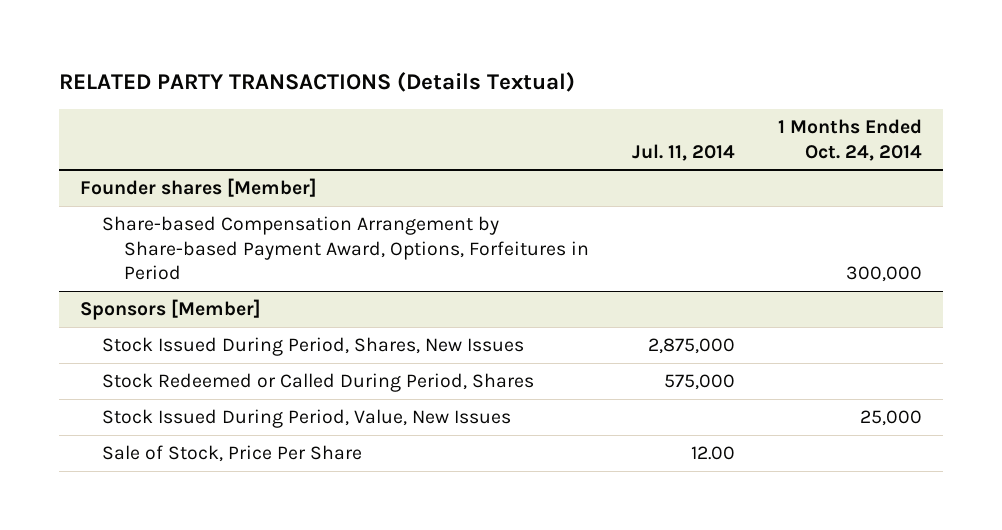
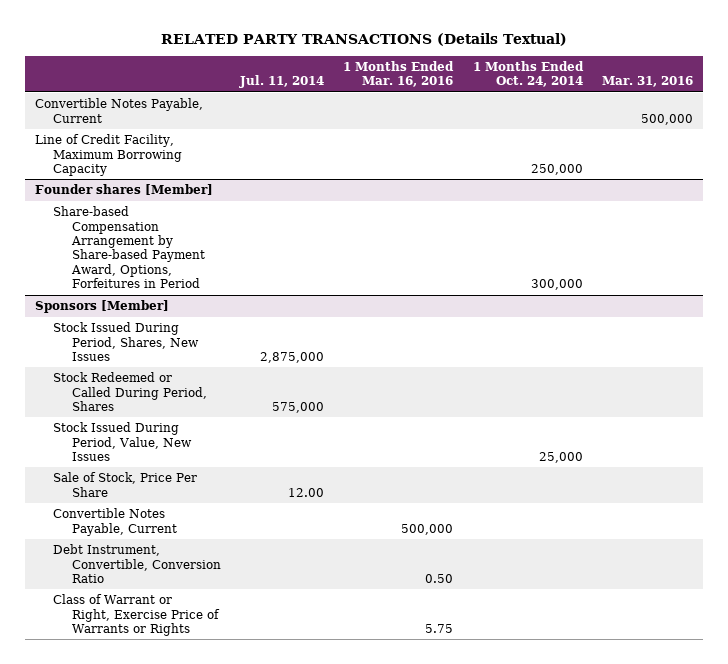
- | Jul. 11, 2014 | 1 Months Ended Oct. 24, 2014
+ | Jul. 11, 2014 | 1 Months Ended Mar. 16, 2016 | 1 Months Ended Oct. 24, 2014 | Mar. 31, 2016
+ Convertible Notes Payable, Current | | | | 500,000
+ Line of Credit Facility, Maximum Borrowing Capacity | | | 250,000 |
@ Sponsors [Member]
+ Convertible Notes Payable, Current | | 500,000 | |
+ Debt Instrument, Convertible, Conversion Ratio | | 0.50 | |
+ Class of Warrant or Right, Exercise Price of Warrants or Rights | | 5.75 | |

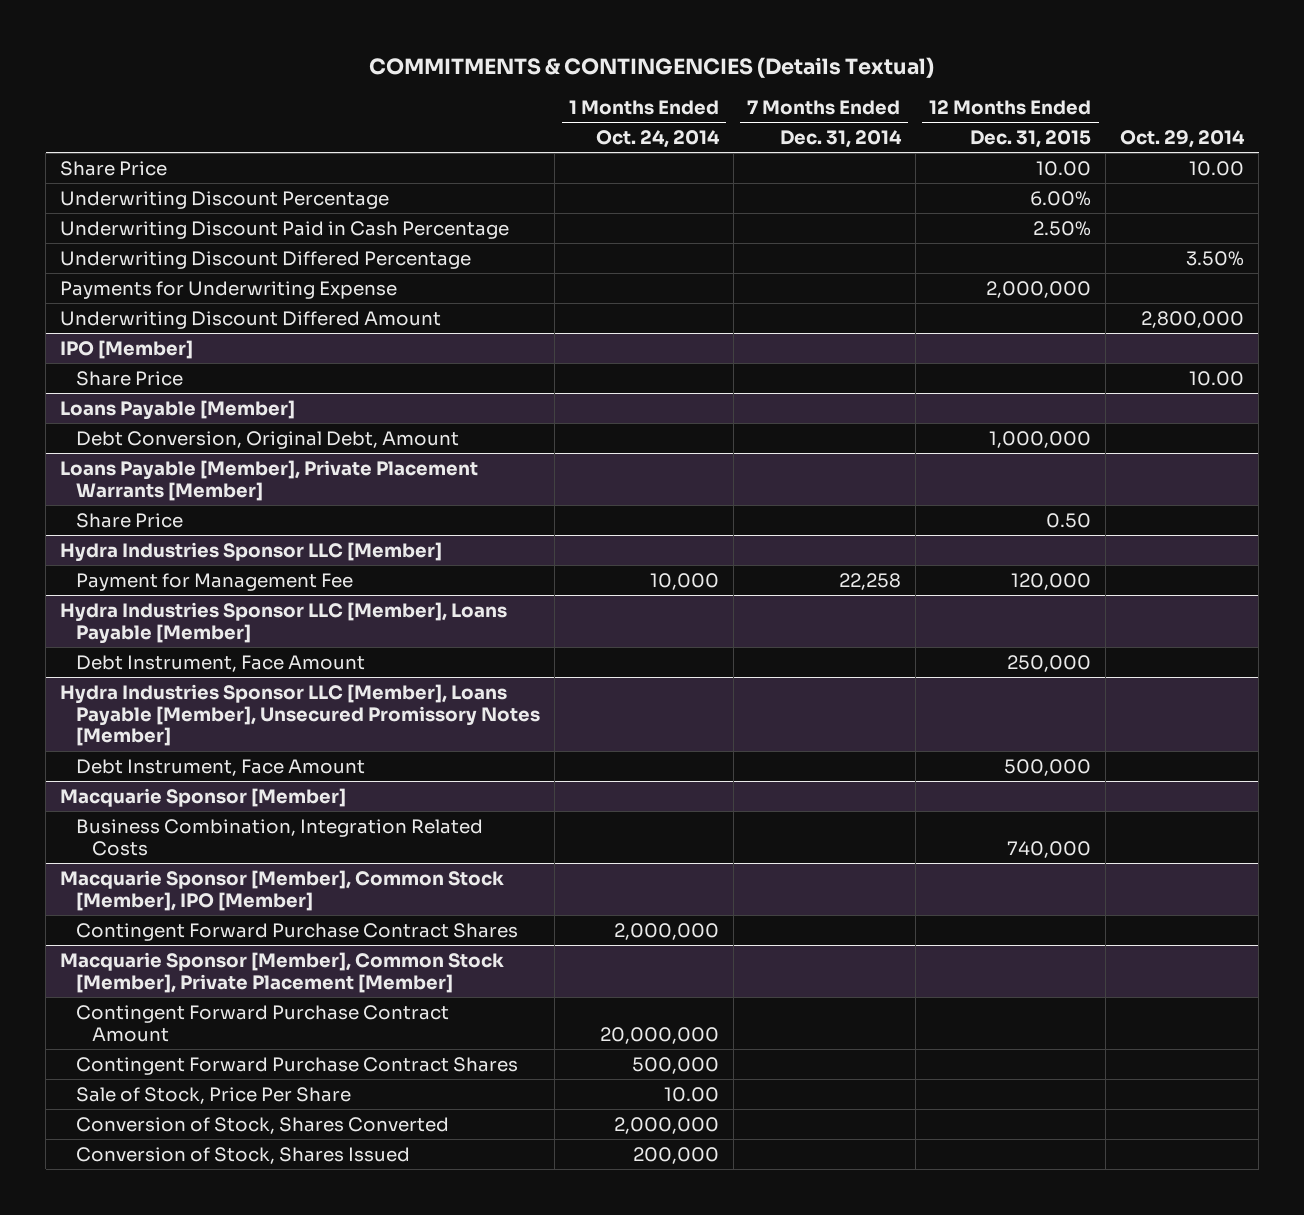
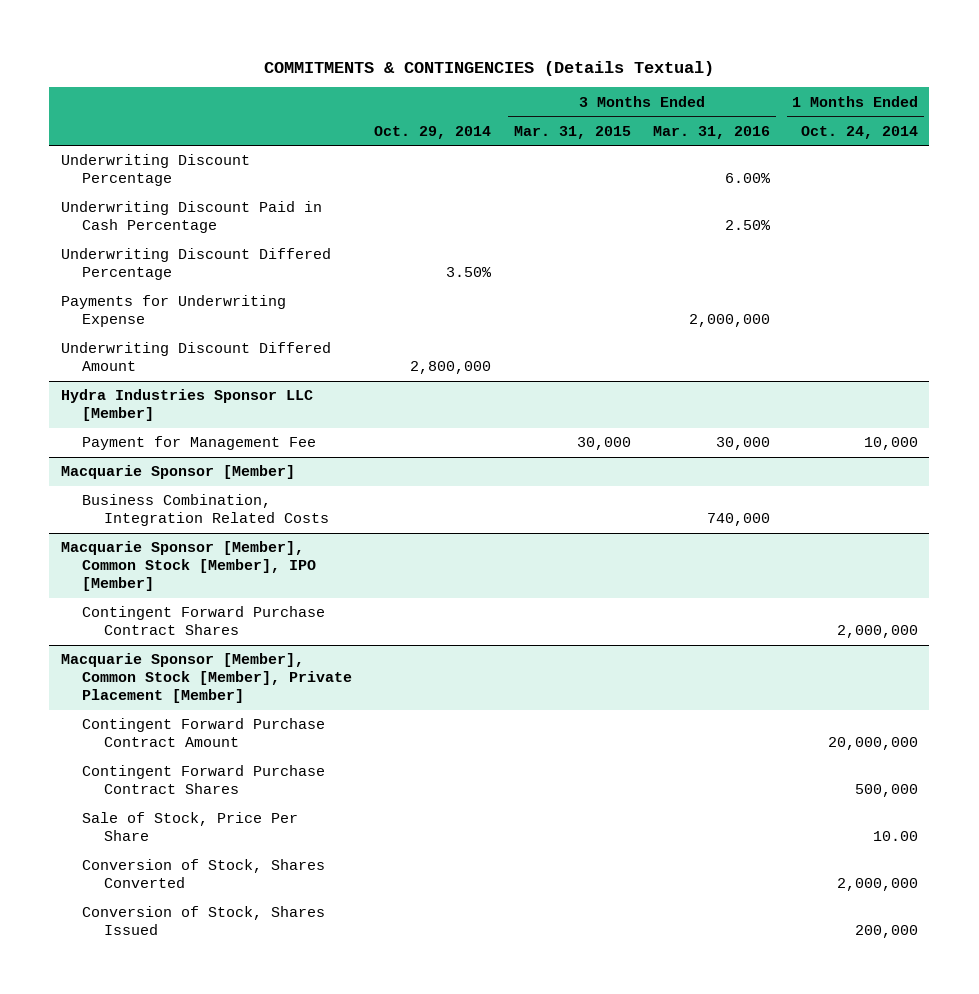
- | 1 Months Ended Oct. 24, 2014 | 7 Months Ended Dec. 31, 2014 | 12 Months Ended Dec. 31, 2015 | Oct. 29, 2014
+ | Oct. 29, 2014 | 3 Months Ended Mar. 31, 2015 | 3 Months Ended Mar. 31, 2016 | 1 Months Ended Oct. 24, 2014
- Share Price | | | 10.00 | 10.00
- IPO [Member]
- Share Price | | | | 10.00
- Loans Payable [Member]
- Debt Conversion, Original Debt, Amount | | | 1,000,000 |
- Loans Payable [Member], Private Placement Warrants [Member]
- Share Price | | | 0.50 |
- Hydra Industries Sponsor LLC [Member], Loans Payable [Member]
- Debt Instrument, Face Amount | | | 250,000 |
- Hydra Industries Sponsor LLC [Member], Loans Payable [Member], Unsecured Promissory Notes [Member]
- Debt Instrument, Face Amount | | | 500,000 |

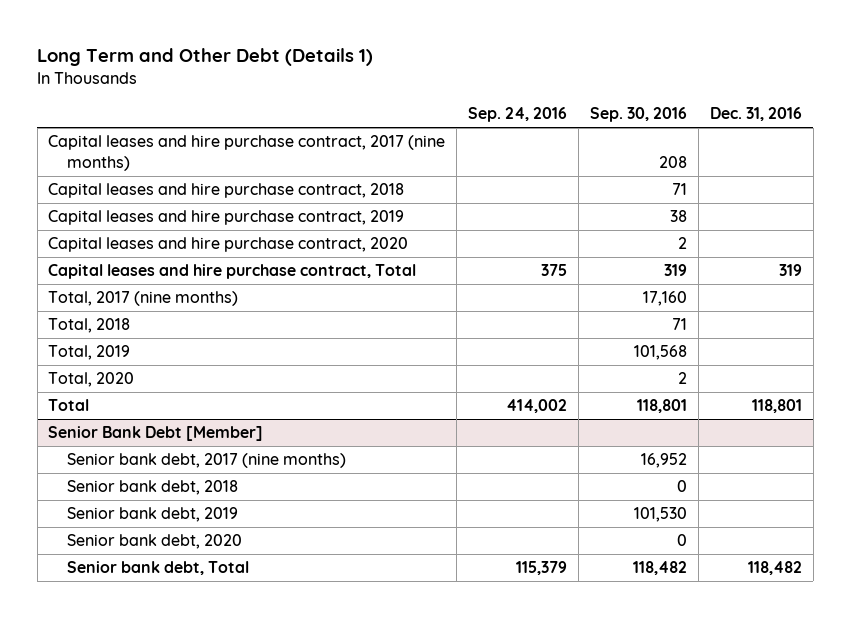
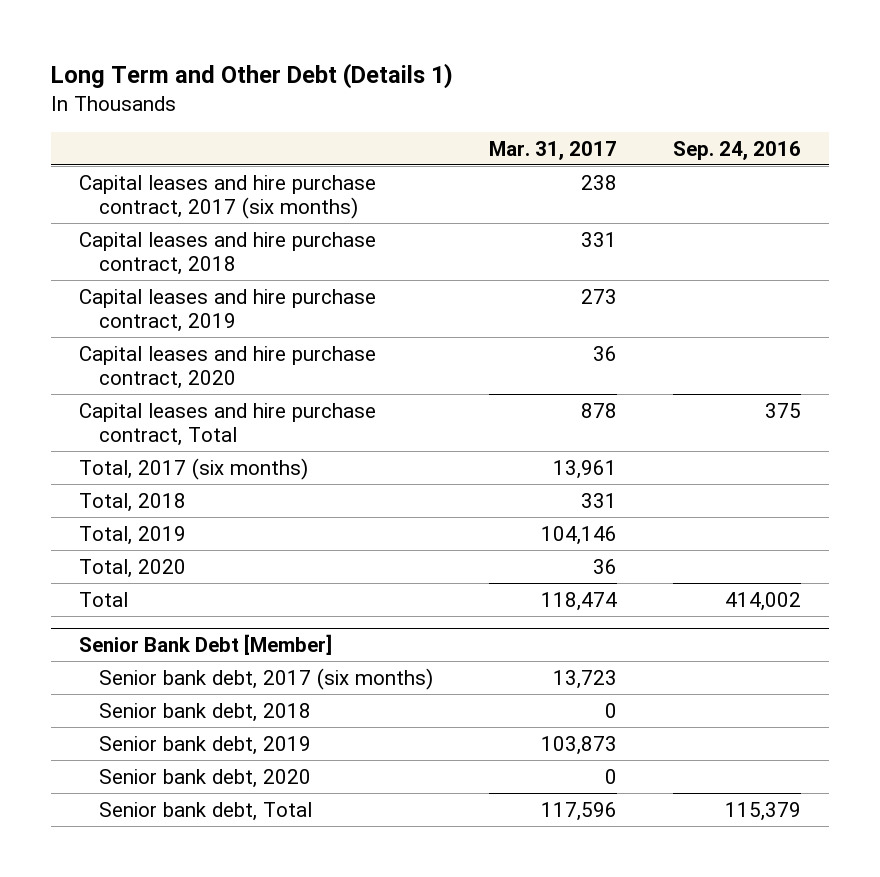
- | Sep. 24, 2016 | Sep. 30, 2016 | Dec. 31, 2016
+ | Mar. 31, 2017 | Sep. 24, 2016
- Capital leases and hire purchase contract, 2017 (nine months) | | 208 |
+ Capital leases and hire purchase contract, 2017 (six months) | 238 |
- Total, 2017 (nine months) | | 17,160 |
+ Total, 2017 (six months) | 13,961 |
@ Senior Bank Debt [Member]
- Senior bank debt, 2017 (nine months) | | 16,952 |
+ Senior bank debt, 2017 (six months) | 13,723 |

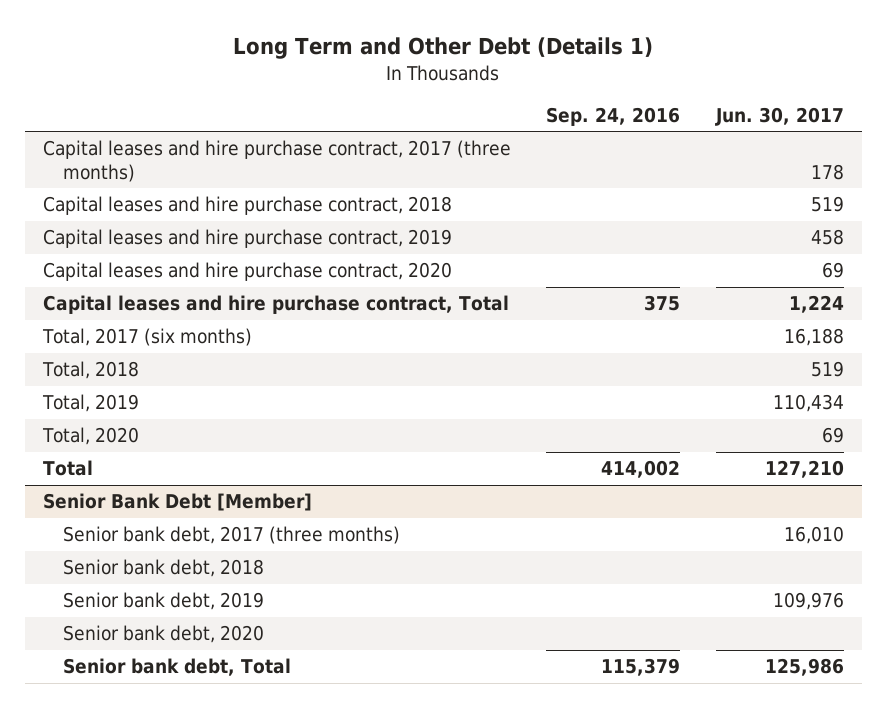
- | Mar. 31, 2017 | Sep. 24, 2016
+ | Sep. 24, 2016 | Jun. 30, 2017
- Capital leases and hire purchase contract, 2017 (six months) | 238 |
+ Capital leases and hire purchase contract, 2017 (three months) | | 178
@ Senior Bank Debt [Member]
- Senior bank debt, 2017 (six months) | 13,723 |
+ Senior bank debt, 2017 (three months) | | 16,010

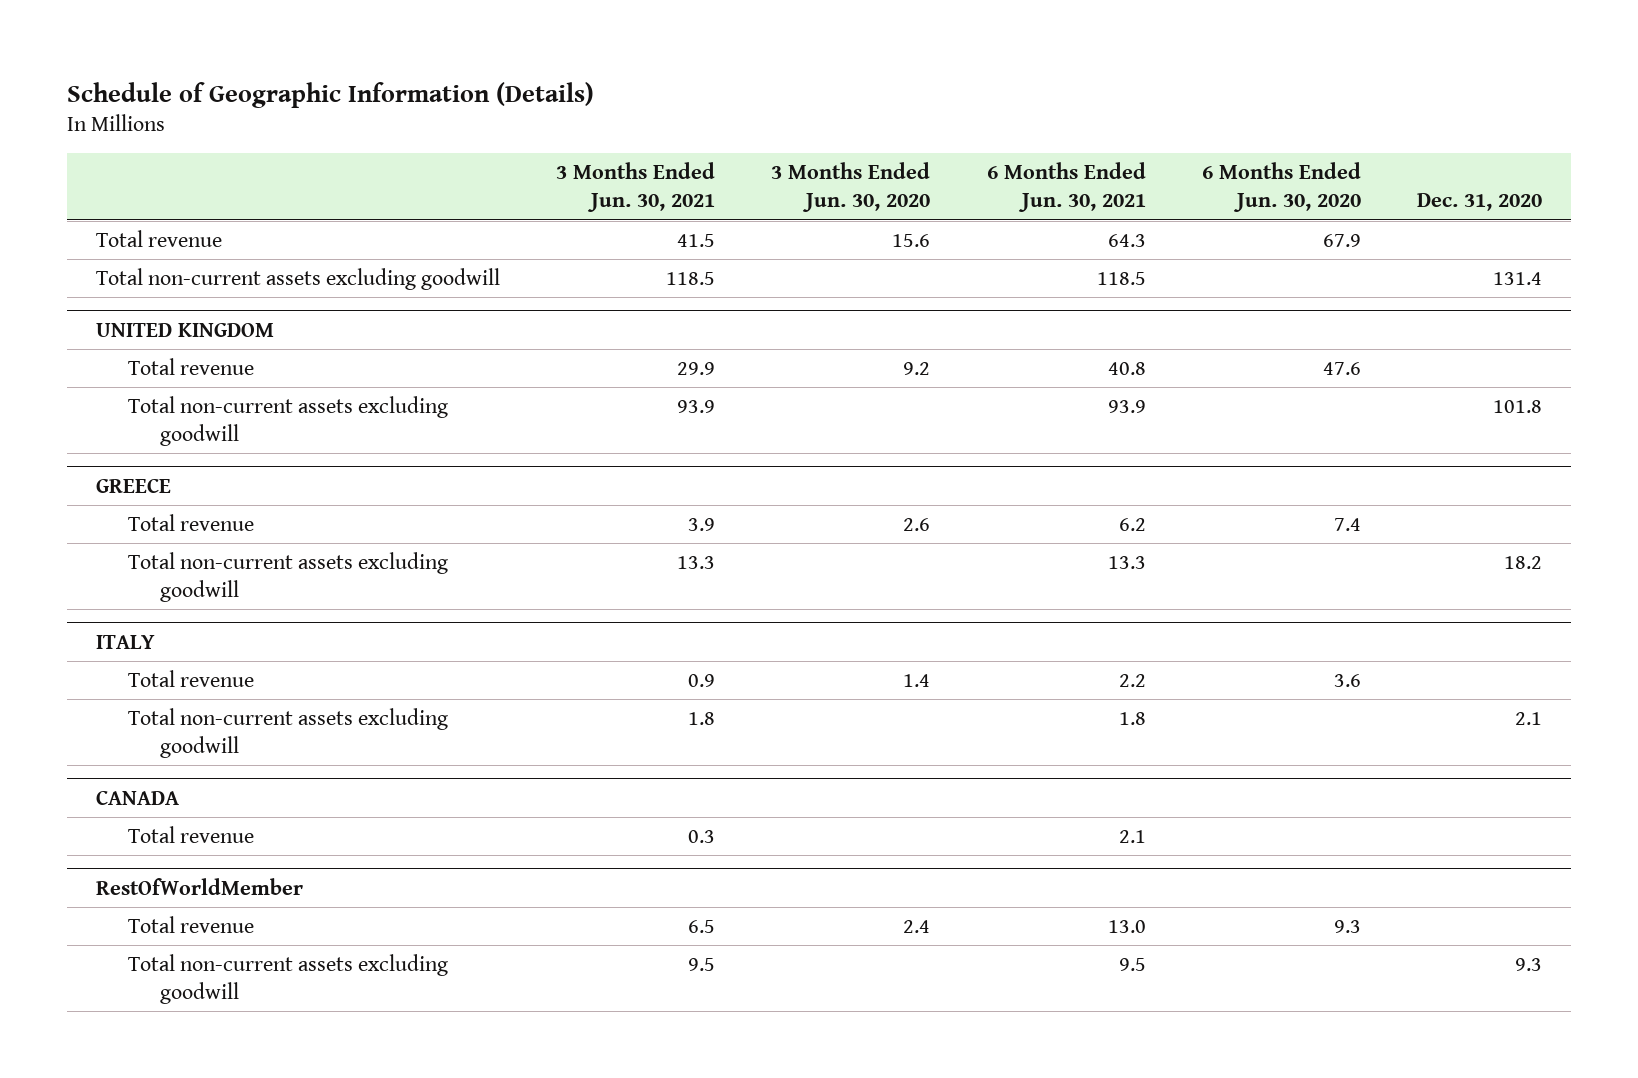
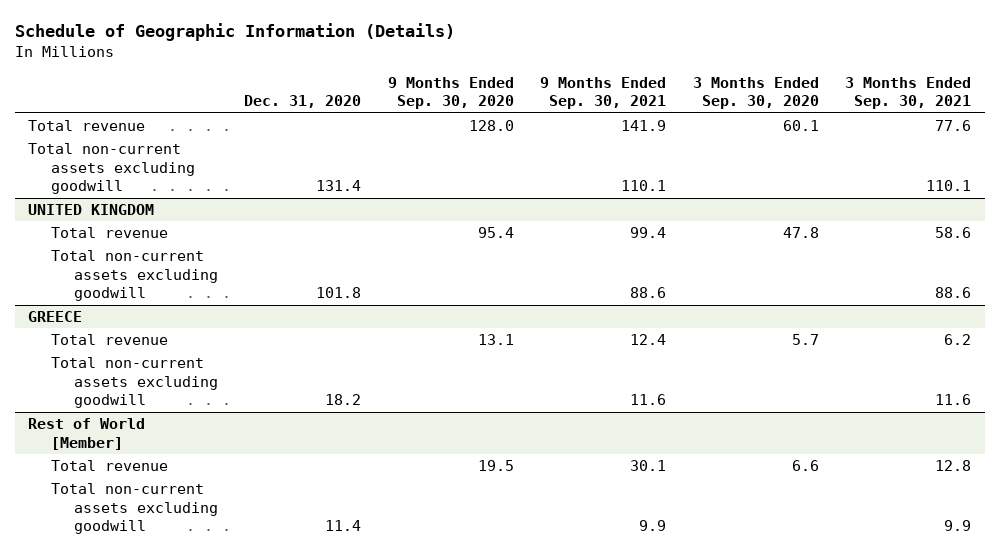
- | 3 Months Ended Jun. 30, 2021 | 3 Months Ended Jun. 30, 2020 | 6 Months Ended Jun. 30, 2021 | 6 Months Ended Jun. 30, 2020 | Dec. 31, 2020
+ | Dec. 31, 2020 | 9 Months Ended Sep. 30, 2020 | 9 Months Ended Sep. 30, 2021 | 3 Months Ended Sep. 30, 2020 | 3 Months Ended Sep. 30, 2021
- ITALY
- Total revenue | 0.9 | 1.4 | 2.2 | 3.6 |
- Total non-current assets excluding goodwill | 1.8 | | 1.8 | | 2.1
- CANADA
- Total revenue | 0.3 | | 2.1 | |
- RestOfWorldMember
+ Rest of World [Member]
- Total non-current assets excluding goodwill | 9.5 | | 9.5 | | 9.3
+ Total non-current assets excluding goodwill | 11.4 | | 9.9 | | 9.9

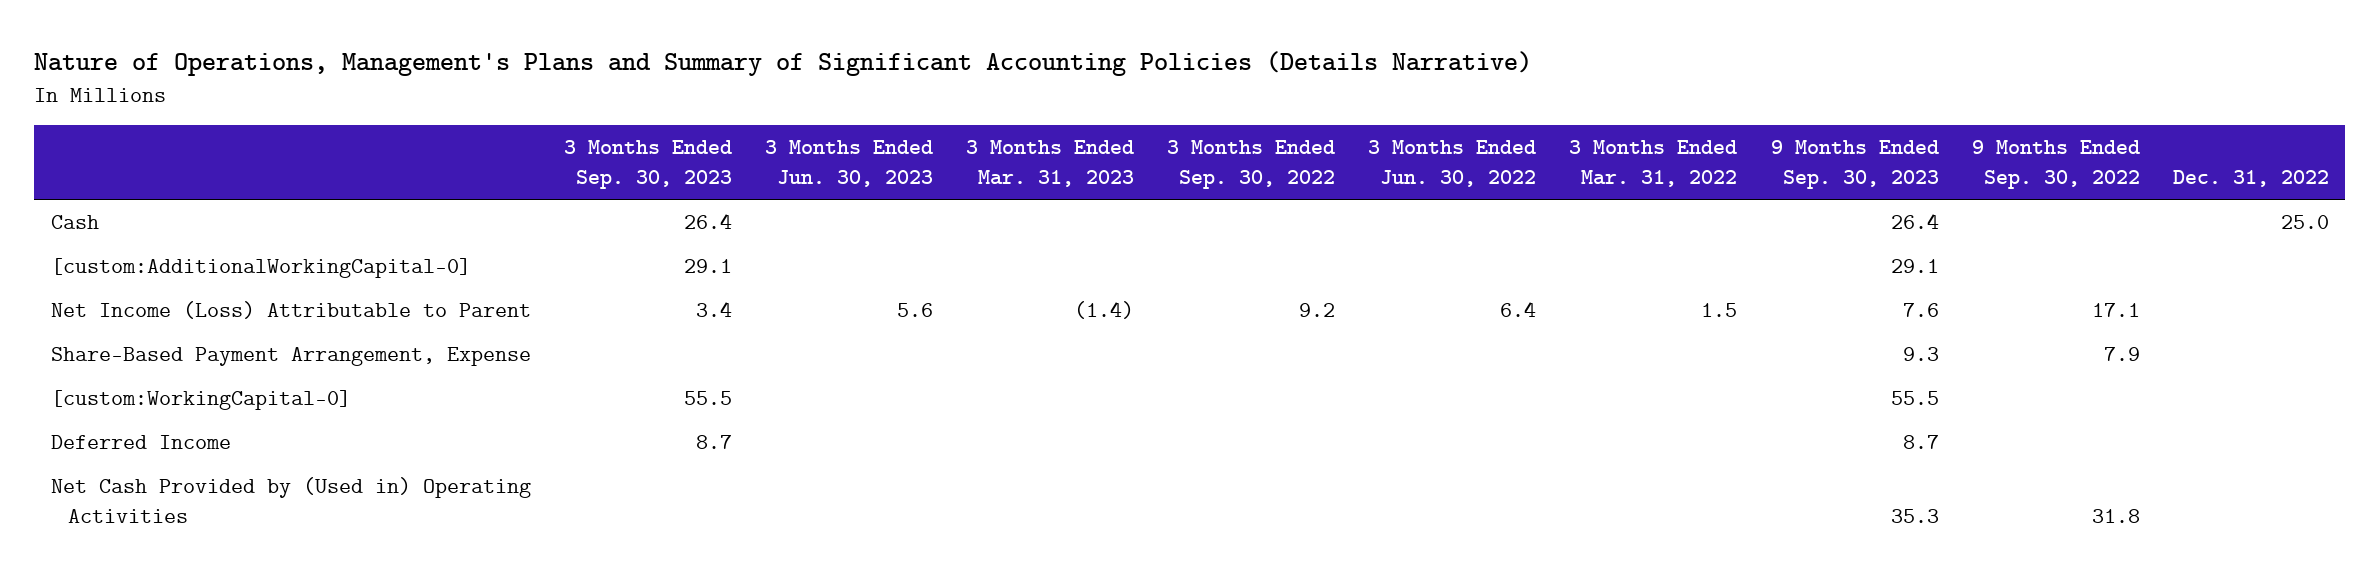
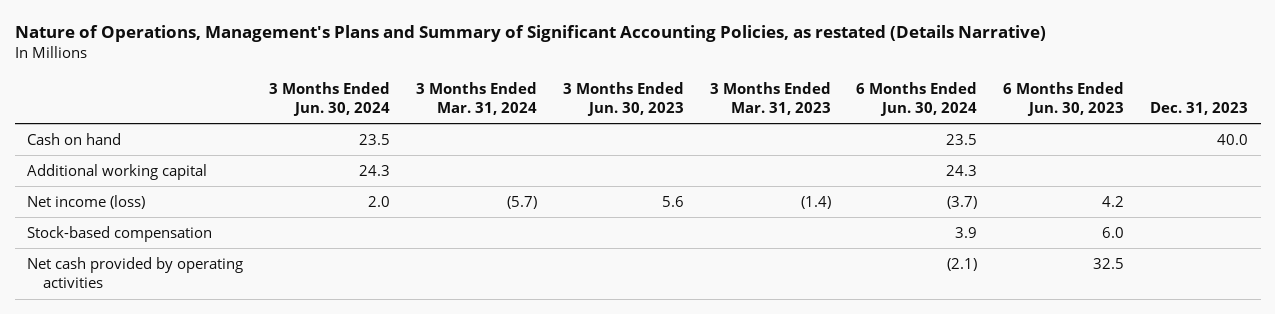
- Nature of Operations, Management's Plans and Summary of Significant Accounting Policies (Details Narrative)
+ Nature of Operations, Management's Plans and Summary of Significant Accounting Policies, as restated (Details Narrative)
- | 3 Months Ended Sep. 30, 2023 | 3 Months Ended Jun. 30, 2023 | 3 Months Ended Mar. 31, 2023 | 3 Months Ended Sep. 30, 2022 | 3 Months Ended Jun. 30, 2022 | 3 Months Ended Mar. 31, 2022 | 9 Months Ended Sep. 30, 2023 | 9 Months Ended Sep. 30, 2022 | Dec. 31, 2022
+ | 3 Months Ended Jun. 30, 2024 | 3 Months Ended Mar. 31, 2024 | 3 Months Ended Jun. 30, 2023 | 3 Months Ended Mar. 31, 2023 | 6 Months Ended Jun. 30, 2024 | 6 Months Ended Jun. 30, 2023 | Dec. 31, 2023
- Cash | 26.4 | | | | | | 26.4 | | 25.0
- [custom:AdditionalWorkingCapital-0] | 29.1 | | | | | | 29.1 | |
- Net Income (Loss) Attributable to Parent | 3.4 | 5.6 | (1.4) | 9.2 | 6.4 | 1.5 | 7.6 | 17.1 |
- Share-Based Payment Arrangement, Expense | | | | | | | 9.3 | 7.9 |
- [custom:WorkingCapital-0] | 55.5 | | | | | | 55.5 | |
- Deferred Income | 8.7 | | | | | | 8.7 | |
- Net Cash Provided by (Used in) Operating Activities | | | | | | | 35.3 | 31.8 |
+ Cash on hand | 23.5 | | | | 23.5 | | 40.0
+ Additional working capital | 24.3 | | | | 24.3 | |
+ Net income (loss) | 2.0 | (5.7) | 5.6 | (1.4) | (3.7) | 4.2 |
+ Stock-based compensation | | | | | 3.9 | 6.0 |
+ Net cash provided by operating activities | | | | | (2.1) | 32.5 |

